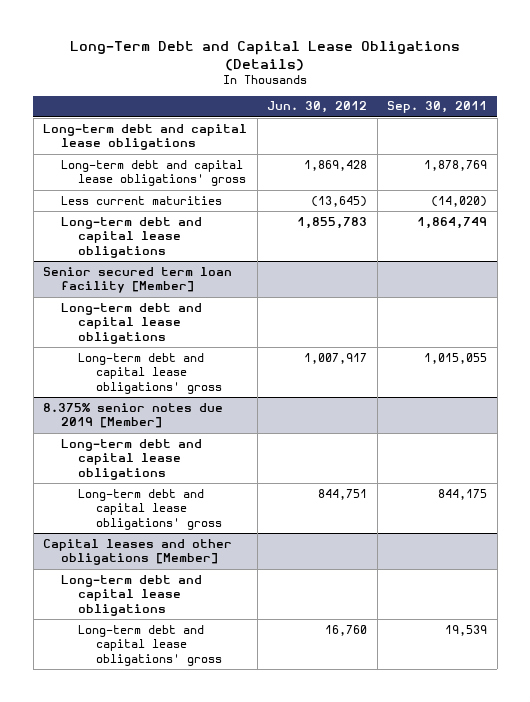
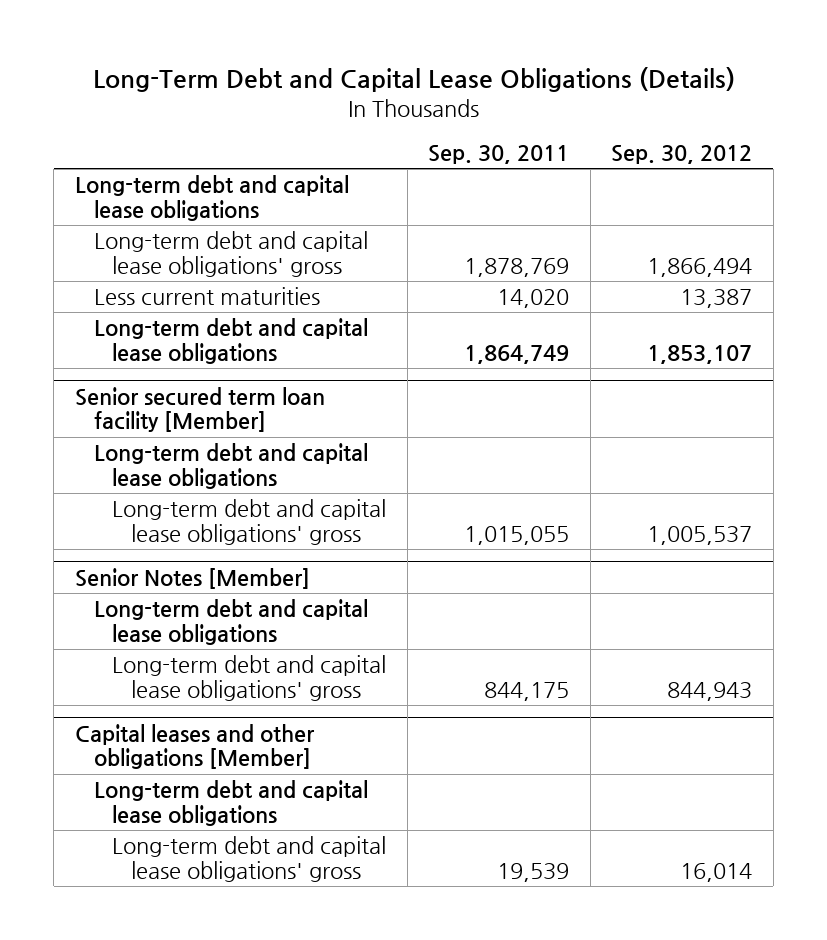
- | Jun. 30, 2012 | Sep. 30, 2011
+ | Sep. 30, 2011 | Sep. 30, 2012
- Less current maturities | (13,645) | (14,020)
+ Less current maturities | 14,020 | 13,387
- 8.375% senior notes due 2019 [Member]
+ Senior Notes [Member]

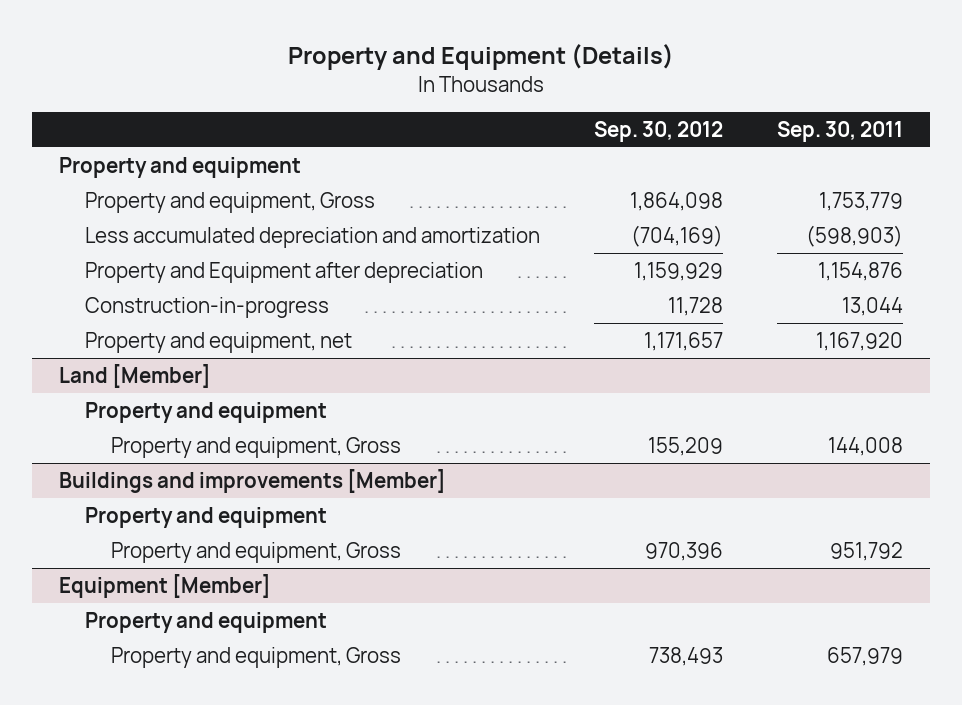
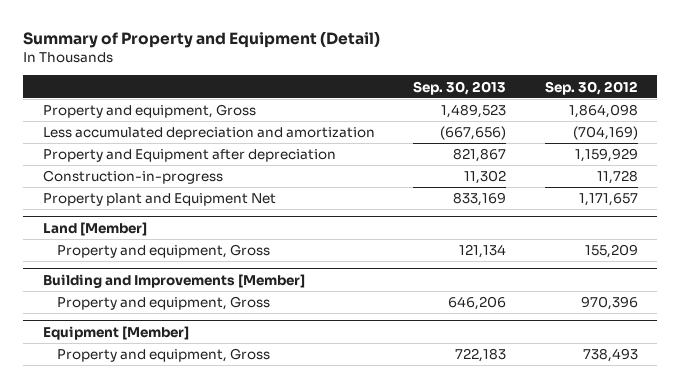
- Property and Equipment (Details)
+ Summary of Property and Equipment (Detail)
- | Sep. 30, 2012 | Sep. 30, 2011
+ | Sep. 30, 2013 | Sep. 30, 2012
- Property and equipment
- Property and equipment, net | 1,171,657 | 1,167,920
+ Property plant and Equipment Net | 833,169 | 1,171,657
@ Land [Member]
- Property and equipment
- Buildings and improvements [Member]
- Property and equipment
+ Building and Improvements [Member]
@ Equipment [Member]
- Property and equipment

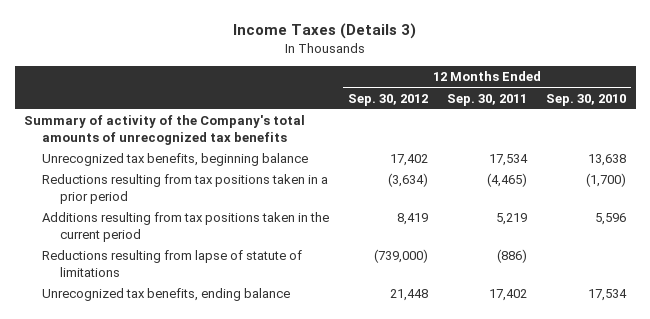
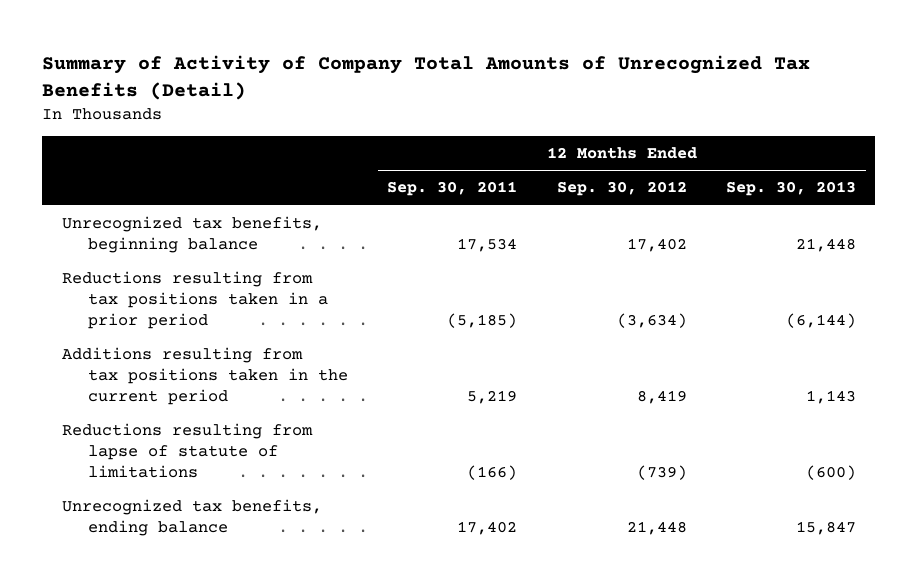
- Income Taxes (Details 3)
+ Summary of Activity of Company Total Amounts of Unrecognized Tax Benefits (Detail)
- | 12 Months Ended Sep. 30, 2012 | 12 Months Ended Sep. 30, 2011 | 12 Months Ended Sep. 30, 2010
+ | 12 Months Ended Sep. 30, 2011 | 12 Months Ended Sep. 30, 2012 | 12 Months Ended Sep. 30, 2013
- Summary of activity of the Company's total amounts of unrecognized tax benefits
- Reductions resulting from tax positions taken in a prior period | (3,634) | (4,465) | (1,700)
+ Reductions resulting from tax positions taken in a prior period | (5,185) | (3,634) | (6,144)
- Reductions resulting from lapse of statute of limitations | (739,000) | (886) |
+ Reductions resulting from lapse of statute of limitations | (166) | (739) | (600)

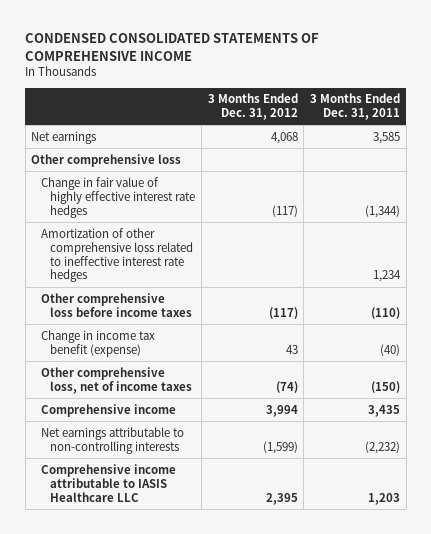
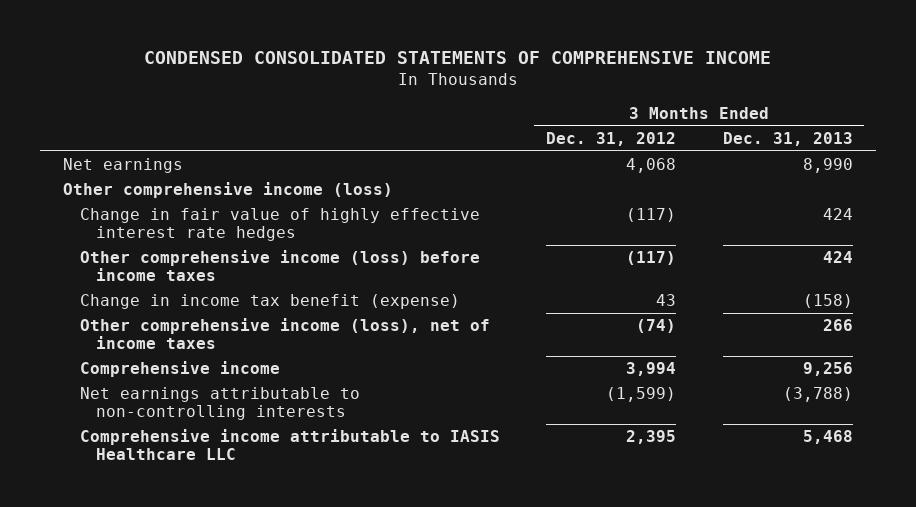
- | 3 Months Ended Dec. 31, 2012 | 3 Months Ended Dec. 31, 2011
+ | 3 Months Ended Dec. 31, 2012 | 3 Months Ended Dec. 31, 2013
- Other comprehensive loss
+ Other comprehensive income (loss)
- Amortization of other comprehensive loss related to ineffective interest rate hedges | | 1,234
- Other comprehensive loss before income taxes | (117) | (110)
+ Other comprehensive income (loss) before income taxes | (117) | 424
- Other comprehensive loss, net of income taxes | (74) | (150)
+ Other comprehensive income (loss), net of income taxes | (74) | 266

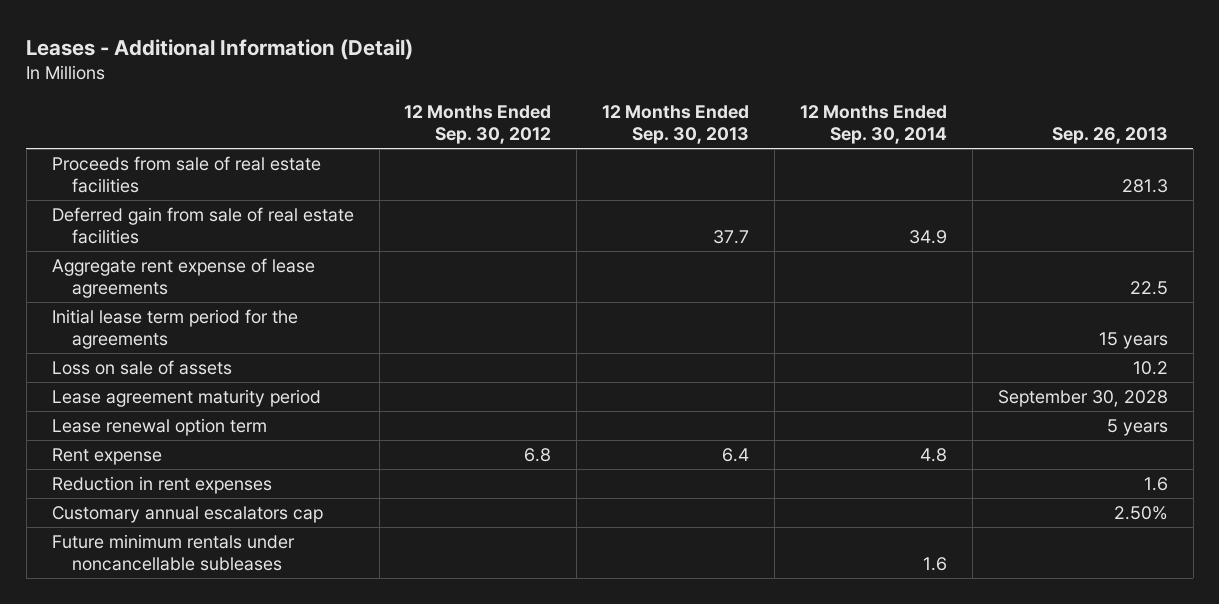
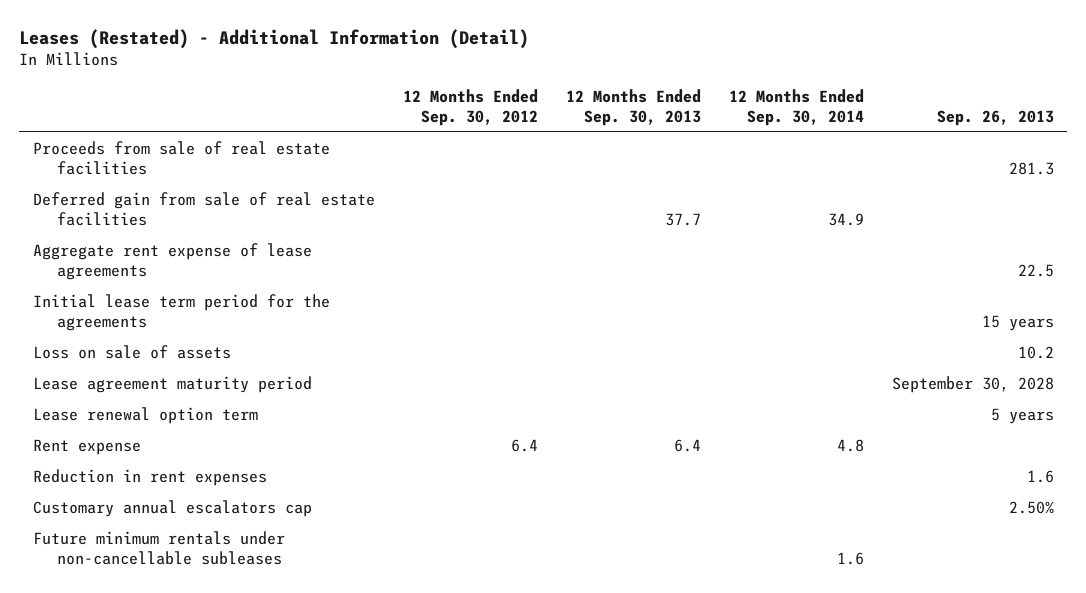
- Leases - Additional Information (Detail)
+ Leases (Restated) - Additional Information (Detail)
- Rent expense | 6.8 | 6.4 | 4.8 |
+ Rent expense | 6.4 | 6.4 | 4.8 |
- Future minimum rentals under noncancellable subleases | | | 1.6 |
+ Future minimum rentals under non-cancellable subleases | | | 1.6 |

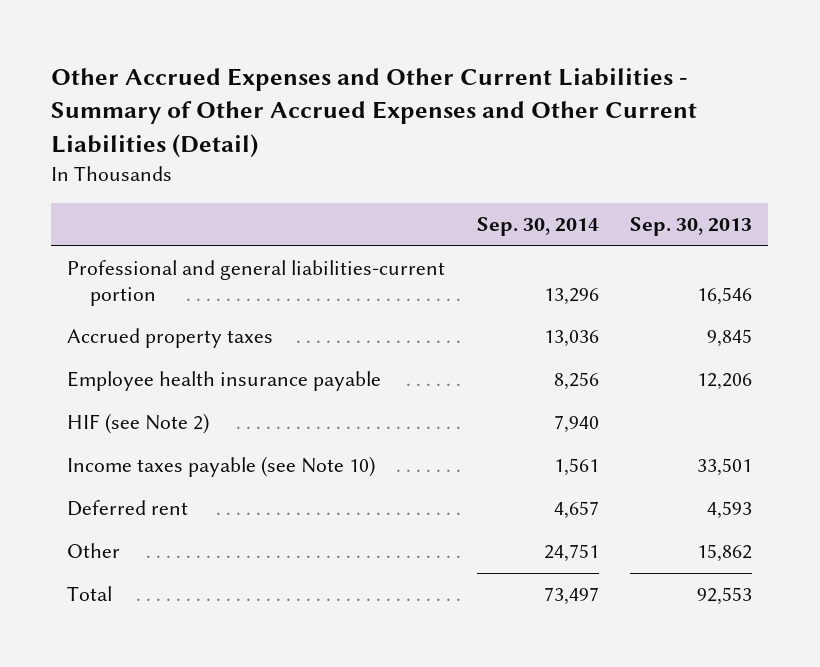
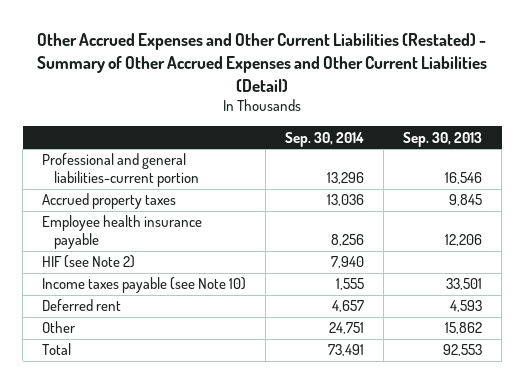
- Other Accrued Expenses and Other Current Liabilities - Summary of Other Accrued Expenses and Other Current Liabilities (Detail)
+ Other Accrued Expenses and Other Current Liabilities (Restated) - Summary of Other Accrued Expenses and Other Current Liabilities (Detail)
- Income taxes payable (see Note 10) | 1,561 | 33,501
+ Income taxes payable (see Note 10) | 1,555 | 33,501
- Total | 73,497 | 92,553
+ Total | 73,491 | 92,553

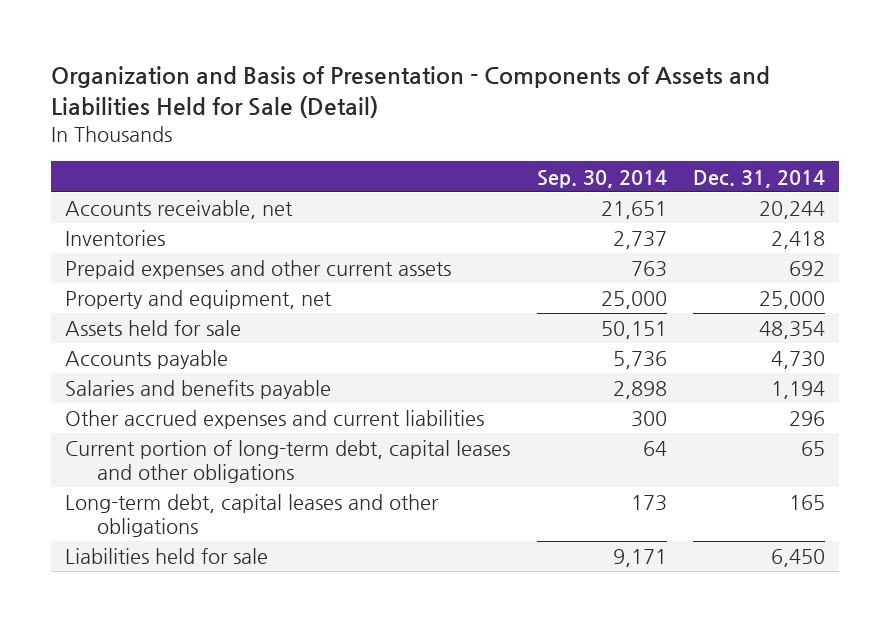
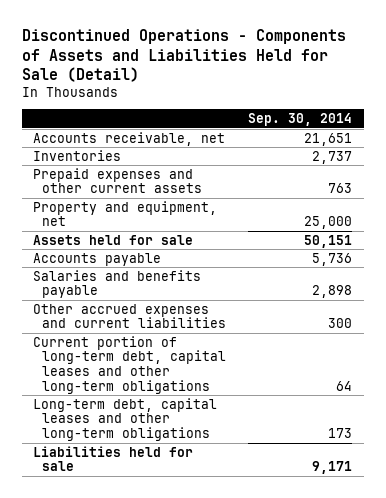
- Organization and Basis of Presentation - Components of Assets and Liabilities Held for Sale (Detail)
+ Discontinued Operations - Components of Assets and Liabilities Held for Sale (Detail)
- | Sep. 30, 2014 | Dec. 31, 2014
+ | Sep. 30, 2014
- Current portion of long-term debt, capital leases and other obligations | 64 | 65
- Long-term debt, capital leases and other obligations | 173 | 165
+ Current portion of long-term debt, capital leases and other long-term obligations | 64
+ Long-term debt, capital leases and other long-term obligations | 173

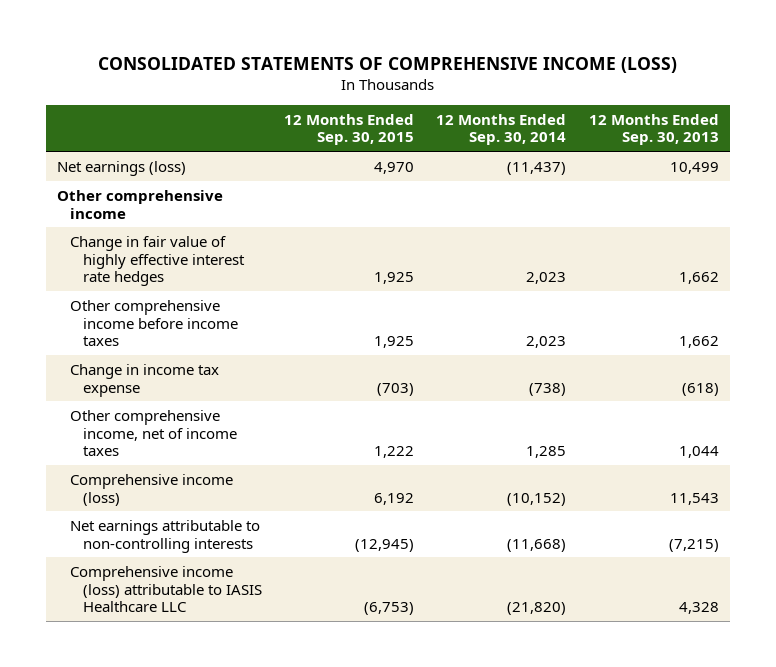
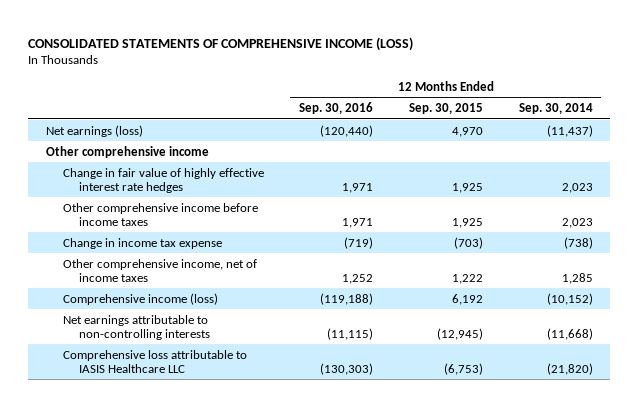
- | 12 Months Ended Sep. 30, 2015 | 12 Months Ended Sep. 30, 2014 | 12 Months Ended Sep. 30, 2013
+ | 12 Months Ended Sep. 30, 2016 | 12 Months Ended Sep. 30, 2015 | 12 Months Ended Sep. 30, 2014
- Comprehensive income (loss) attributable to IASIS Healthcare LLC | (6,753) | (21,820) | 4,328
+ Comprehensive loss attributable to IASIS Healthcare LLC | (130,303) | (6,753) | (21,820)

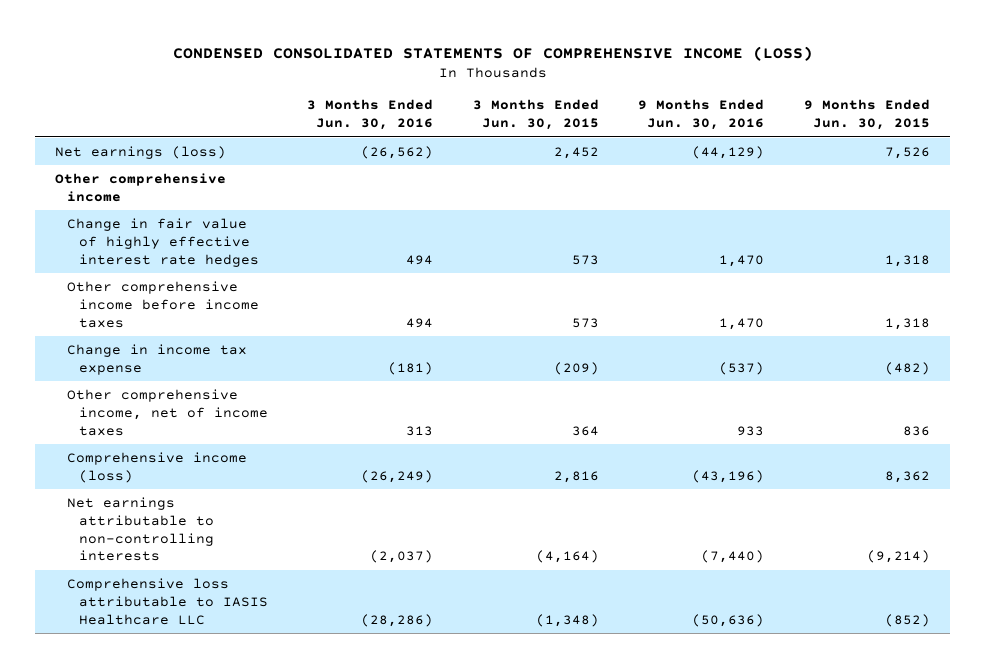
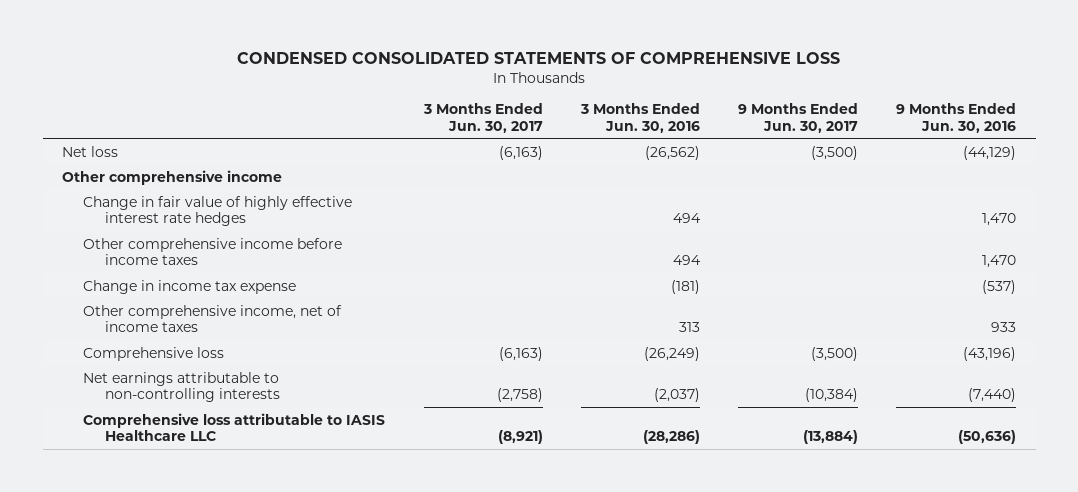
- CONDENSED CONSOLIDATED STATEMENTS OF COMPREHENSIVE INCOME (LOSS)
+ CONDENSED CONSOLIDATED STATEMENTS OF COMPREHENSIVE LOSS
- | 3 Months Ended Jun. 30, 2016 | 3 Months Ended Jun. 30, 2015 | 9 Months Ended Jun. 30, 2016 | 9 Months Ended Jun. 30, 2015
+ | 3 Months Ended Jun. 30, 2017 | 3 Months Ended Jun. 30, 2016 | 9 Months Ended Jun. 30, 2017 | 9 Months Ended Jun. 30, 2016
- Net earnings (loss) | (26,562) | 2,452 | (44,129) | 7,526
+ Net loss | (6,163) | (26,562) | (3,500) | (44,129)
- Comprehensive income (loss) | (26,249) | 2,816 | (43,196) | 8,362
+ Comprehensive loss | (6,163) | (26,249) | (3,500) | (43,196)

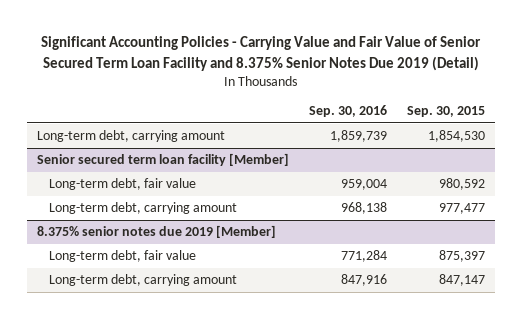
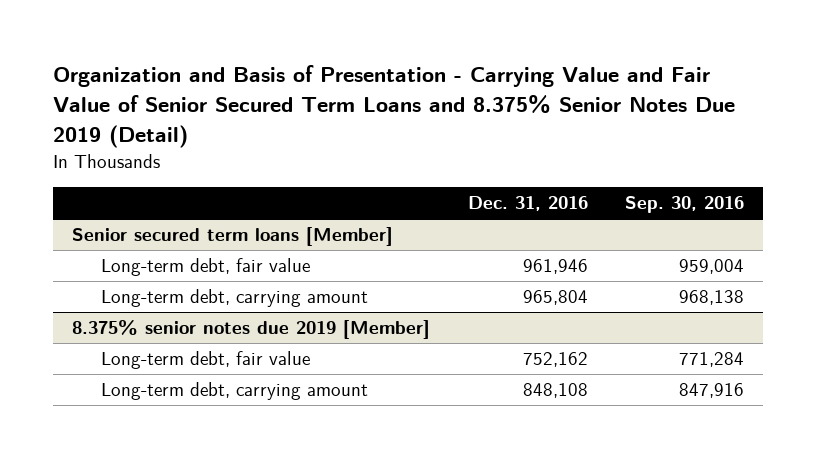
- Significant Accounting Policies - Carrying Value and Fair Value of Senior Secured Term Loan Facility and 8.375% Senior Notes Due 2019 (Detail)
+ Organization and Basis of Presentation - Carrying Value and Fair Value of Senior Secured Term Loans and 8.375% Senior Notes Due 2019 (Detail)
- | Sep. 30, 2016 | Sep. 30, 2015
+ | Dec. 31, 2016 | Sep. 30, 2016
- Long-term debt, carrying amount | 1,859,739 | 1,854,530
- Senior secured term loan facility [Member]
+ Senior secured term loans [Member]

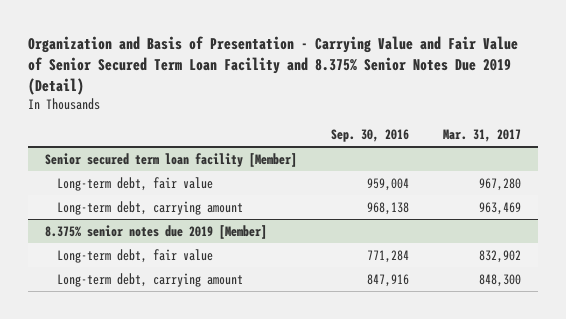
- Organization and Basis of Presentation - Carrying Value and Fair Value of Senior Secured Term Loans and 8.375% Senior Notes Due 2019 (Detail)
+ Organization and Basis of Presentation - Carrying Value and Fair Value of Senior Secured Term Loan Facility and 8.375% Senior Notes Due 2019 (Detail)
- | Dec. 31, 2016 | Sep. 30, 2016
+ | Sep. 30, 2016 | Mar. 31, 2017
- Senior secured term loans [Member]
+ Senior secured term loan facility [Member]

